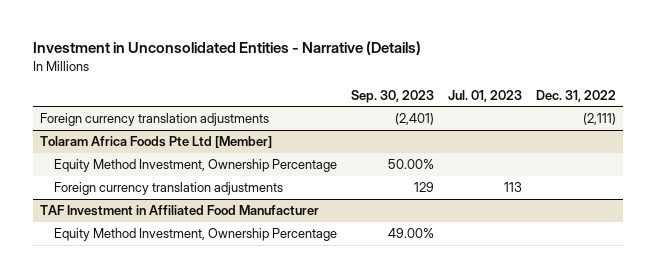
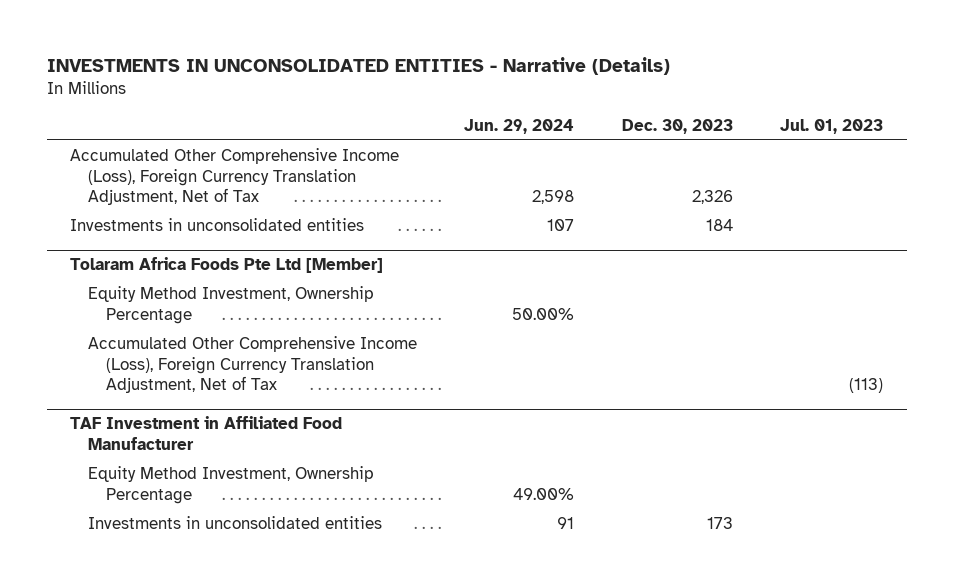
- Investment in Unconsolidated Entities - Narrative (Details)
+ INVESTMENTS IN UNCONSOLIDATED ENTITIES - Narrative (Details)
- | Sep. 30, 2023 | Jul. 01, 2023 | Dec. 31, 2022
+ | Jun. 29, 2024 | Dec. 30, 2023 | Jul. 01, 2023
- Foreign currency translation adjustments | (2,401) | | (2,111)
+ Accumulated Other Comprehensive Income (Loss), Foreign Currency Translation Adjustment, Net of Tax | 2,598 | 2,326 |
+ Investments in unconsolidated entities | 107 | 184 |
@ Tolaram Africa Foods Pte Ltd [Member]
- Foreign currency translation adjustments | 129 | 113 |
+ Accumulated Other Comprehensive Income (Loss), Foreign Currency Translation Adjustment, Net of Tax | | | (113)
@ TAF Investment in Affiliated Food Manufacturer
+ Investments in unconsolidated entities | 91 | 173 |

